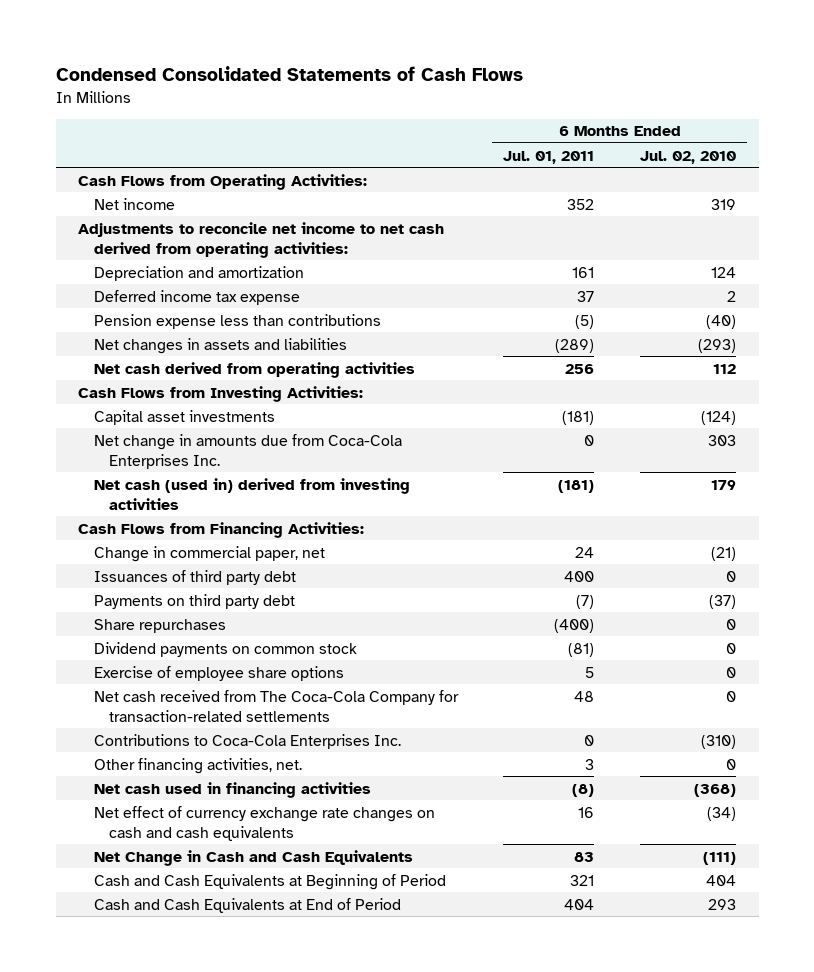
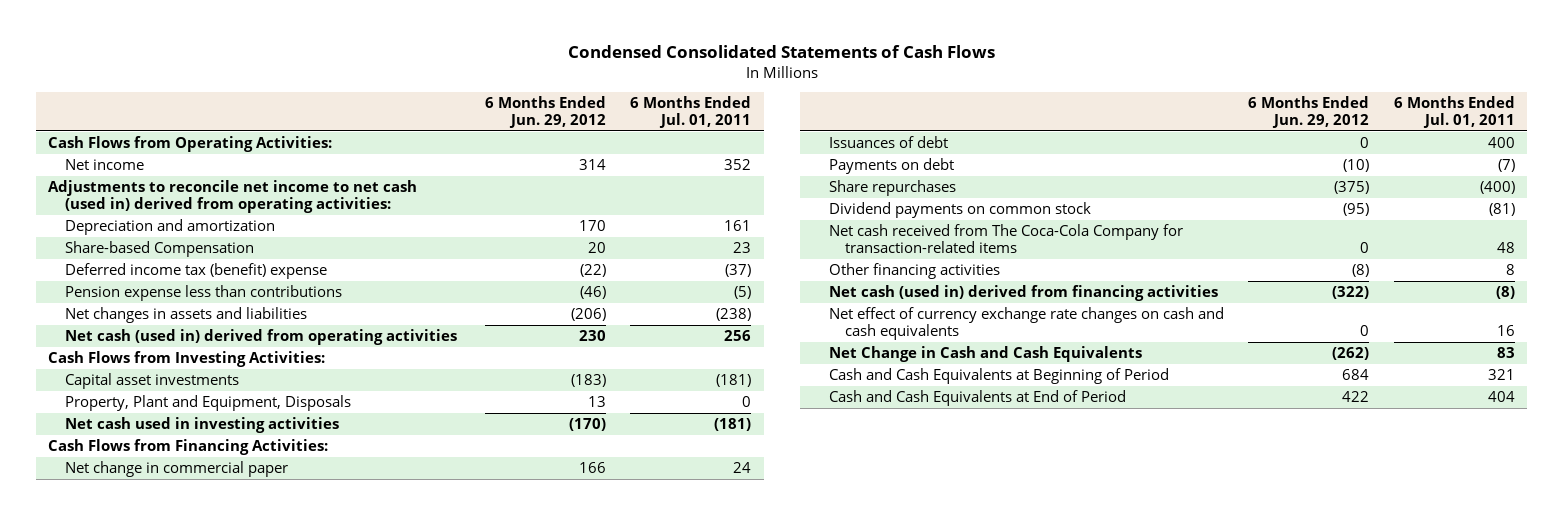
- | 6 Months Ended Jul. 01, 2011 | 6 Months Ended Jul. 02, 2010
+ | 6 Months Ended Jun. 29, 2012 | 6 Months Ended Jul. 01, 2011
- Adjustments to reconcile net income to net cash derived from operating activities:
+ Adjustments to reconcile net income to net cash (used in) derived from operating activities:
- Deferred income tax expense | 37 | 2
+ Share-based Compensation | 20 | 23
+ Deferred income tax (benefit) expense | (22) | (37)
- Net changes in assets and liabilities | (289) | (293)
- Net cash derived from operating activities | 256 | 112
+ Net changes in assets and liabilities | (206) | (238)
+ Net cash (used in) derived from operating activities | 230 | 256
- Net change in amounts due from Coca-Cola Enterprises Inc. | 0 | 303
- Net cash (used in) derived from investing activities | (181) | 179
+ Property, Plant and Equipment, Disposals | 13 | 0
+ Net cash used in investing activities | (170) | (181)
- Change in commercial paper, net | 24 | (21)
- Issuances of third party debt | 400 | 0
- Payments on third party debt | (7) | (37)
+ Net change in commercial paper | 166 | 24
+ Issuances of debt | 0 | 400
+ Payments on debt | (10) | (7)
- Exercise of employee share options | 5 | 0
- Net cash received from The Coca-Cola Company for transaction-related settlements | 48 | 0
- Contributions to Coca-Cola Enterprises Inc. | 0 | (310)
- Other financing activities, net. | 3 | 0
- Net cash used in financing activities | (8) | (368)
+ Net cash received from The Coca-Cola Company for transaction-related items | 0 | 48
+ Other financing activities | (8) | 8
+ Net cash (used in) derived from financing activities | (322) | (8)

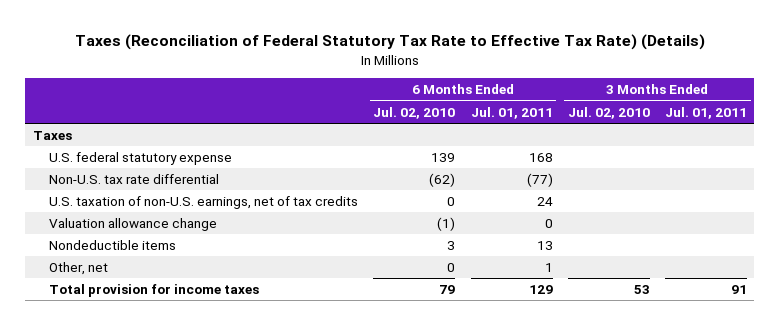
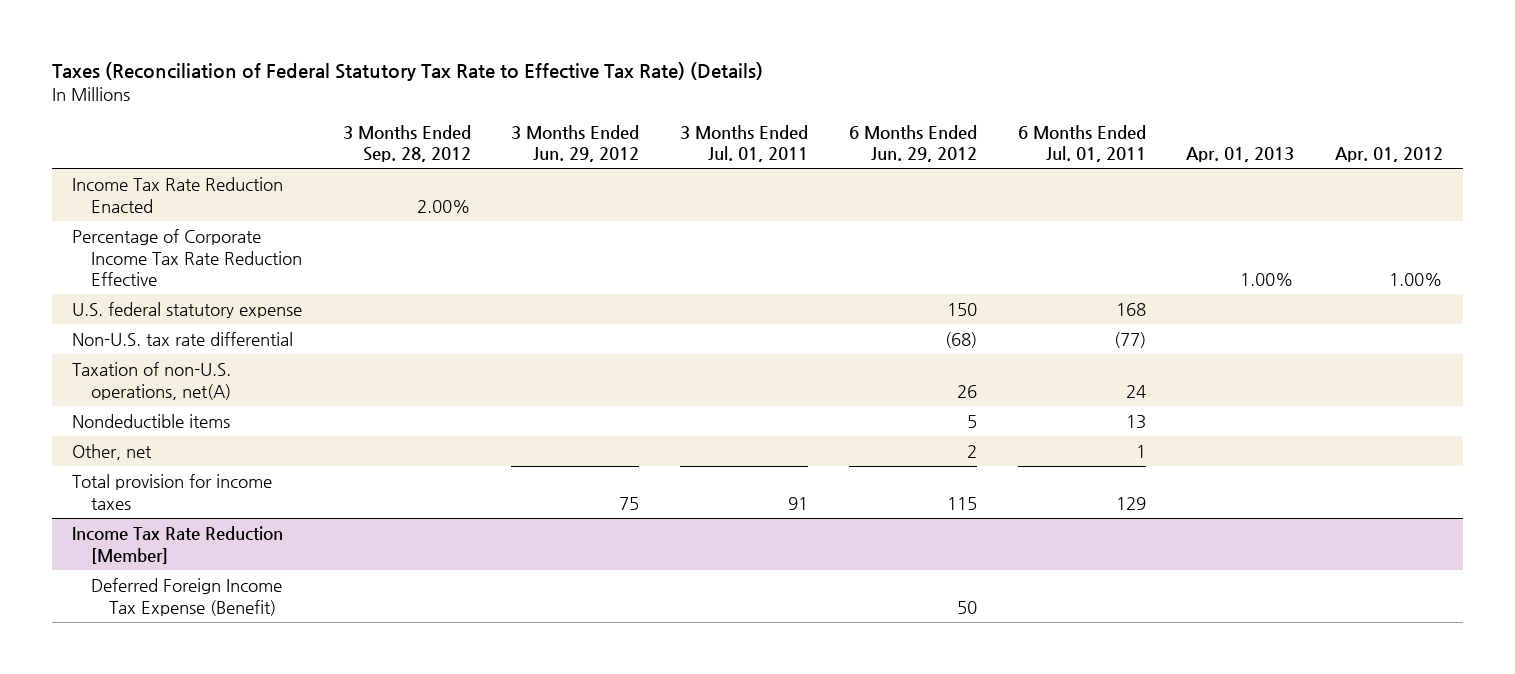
- | 6 Months Ended Jul. 02, 2010 | 6 Months Ended Jul. 01, 2011 | 3 Months Ended Jul. 02, 2010 | 3 Months Ended Jul. 01, 2011
+ | 3 Months Ended Sep. 28, 2012 | 3 Months Ended Jun. 29, 2012 | 3 Months Ended Jul. 01, 2011 | 6 Months Ended Jun. 29, 2012 | 6 Months Ended Jul. 01, 2011 | Apr. 01, 2013 | Apr. 01, 2012
- Taxes
+ Income Tax Rate Reduction Enacted | 2.00% | | | | | |
+ Percentage of Corporate Income Tax Rate Reduction Effective | | | | | | 1.00% | 1.00%
- U.S. taxation of non-U.S. earnings, net of tax credits | 0 | 24 | |
- Valuation allowance change | (1) | 0 | |
+ Taxation of non-U.S. operations, net(A) | | | | 26 | 24 | |
+ Income Tax Rate Reduction [Member]
+ Deferred Foreign Income Tax Expense (Benefit) | | | | 50 | | |

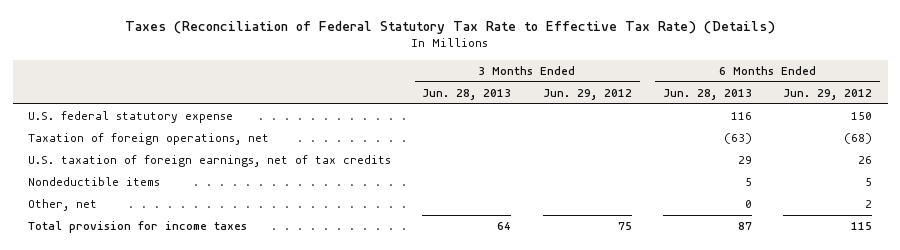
- | 3 Months Ended Sep. 28, 2012 | 3 Months Ended Jun. 29, 2012 | 3 Months Ended Jul. 01, 2011 | 6 Months Ended Jun. 29, 2012 | 6 Months Ended Jul. 01, 2011 | Apr. 01, 2013 | Apr. 01, 2012
+ | 3 Months Ended Jun. 28, 2013 | 3 Months Ended Jun. 29, 2012 | 6 Months Ended Jun. 28, 2013 | 6 Months Ended Jun. 29, 2012
- Income Tax Rate Reduction Enacted | 2.00% | | | | | |
- Percentage of Corporate Income Tax Rate Reduction Effective | | | | | | 1.00% | 1.00%
- Non-U.S. tax rate differential | | | | (68) | (77) | |
- Taxation of non-U.S. operations, net(A) | | | | 26 | 24 | |
+ Taxation of foreign operations, net | | | (63) | (68)
+ U.S. taxation of foreign earnings, net of tax credits | | | 29 | 26
- Income Tax Rate Reduction [Member]
- Deferred Foreign Income Tax Expense (Benefit) | | | | 50 | | |

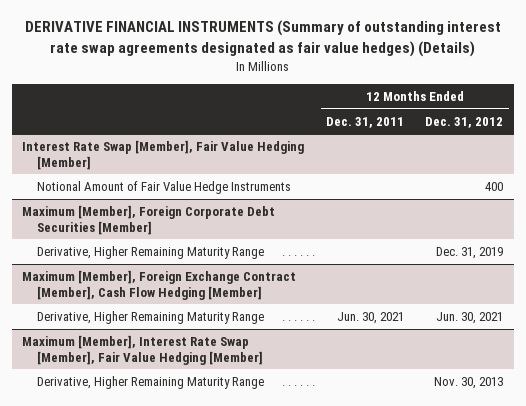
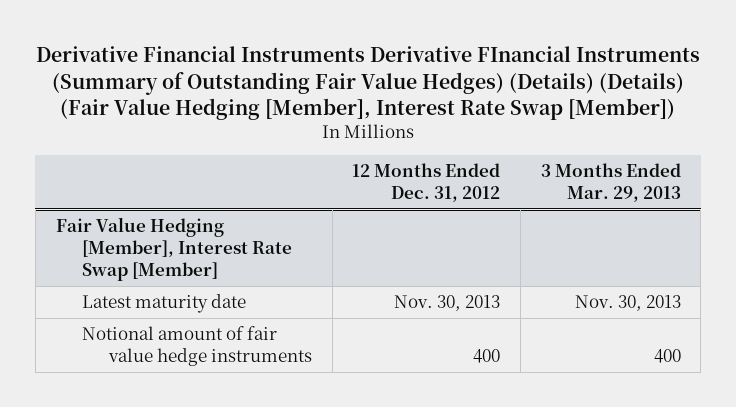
- DERIVATIVE FINANCIAL INSTRUMENTS (Summary of outstanding interest rate swap agreements designated as fair value hedges) (Details)
+ Derivative Financial Instruments Derivative FInancial Instruments (Summary of Outstanding Fair Value Hedges) (Details) (Details) (Fair Value Hedging [Member], Interest Rate Swap [Member])
- | 12 Months Ended Dec. 31, 2011 | 12 Months Ended Dec. 31, 2012
+ | 12 Months Ended Dec. 31, 2012 | 3 Months Ended Mar. 29, 2013
- Interest Rate Swap [Member], Fair Value Hedging [Member]
- Notional Amount of Fair Value Hedge Instruments | | 400
- Maximum [Member], Foreign Corporate Debt Securities [Member]
- Derivative, Higher Remaining Maturity Range | | Dec. 31, 2019
- Maximum [Member], Foreign Exchange Contract [Member], Cash Flow Hedging [Member]
- Derivative, Higher Remaining Maturity Range | Jun. 30, 2021 | Jun. 30, 2021
- Maximum [Member], Interest Rate Swap [Member], Fair Value Hedging [Member]
- Derivative, Higher Remaining Maturity Range | | Nov. 30, 2013
+ Fair Value Hedging [Member], Interest Rate Swap [Member]
+ Latest maturity date | Nov. 30, 2013 | Nov. 30, 2013
+ Notional amount of fair value hedge instruments | 400 | 400

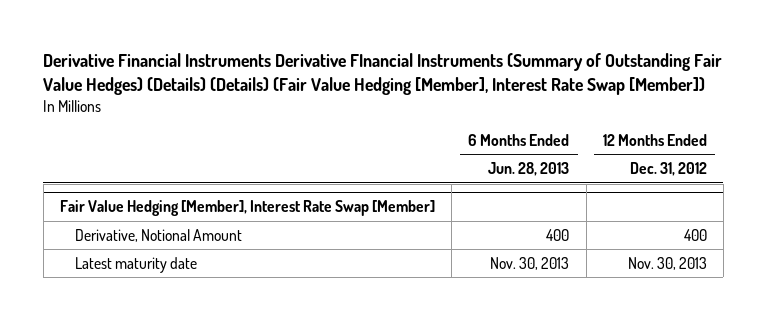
- | 12 Months Ended Dec. 31, 2012 | 3 Months Ended Mar. 29, 2013
+ | 6 Months Ended Jun. 28, 2013 | 12 Months Ended Dec. 31, 2012
@ Fair Value Hedging [Member], Interest Rate Swap [Member]
+ Derivative, Notional Amount | 400 | 400
- Notional amount of fair value hedge instruments | 400 | 400

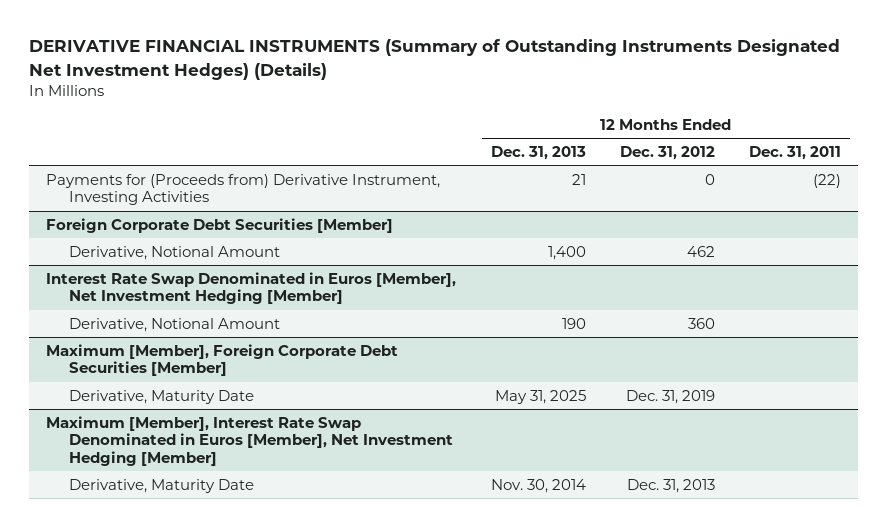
- Derivative Financial Instruments Derivative FInancial Instruments (Summary of Outstanding Fair Value Hedges) (Details) (Details) (Fair Value Hedging [Member], Interest Rate Swap [Member])
+ DERIVATIVE FINANCIAL INSTRUMENTS (Summary of Outstanding Instruments Designated Net Investment Hedges) (Details)
- | 6 Months Ended Jun. 28, 2013 | 12 Months Ended Dec. 31, 2012
+ | 12 Months Ended Dec. 31, 2013 | 12 Months Ended Dec. 31, 2012 | 12 Months Ended Dec. 31, 2011
- Fair Value Hedging [Member], Interest Rate Swap [Member]
- Derivative, Notional Amount | 400 | 400
- Latest maturity date | Nov. 30, 2013 | Nov. 30, 2013
+ Payments for (Proceeds from) Derivative Instrument, Investing Activities | 21 | 0 | (22)
+ Foreign Corporate Debt Securities [Member]
+ Derivative, Notional Amount | 1,400 | 462 |
+ Interest Rate Swap Denominated in Euros [Member], Net Investment Hedging [Member]
+ Derivative, Notional Amount | 190 | 360 |
+ Maximum [Member], Foreign Corporate Debt Securities [Member]
+ Derivative, Maturity Date | May 31, 2025 | Dec. 31, 2019 |
+ Maximum [Member], Interest Rate Swap Denominated in Euros [Member], Net Investment Hedging [Member]
+ Derivative, Maturity Date | Nov. 30, 2014 | Dec. 31, 2013 |

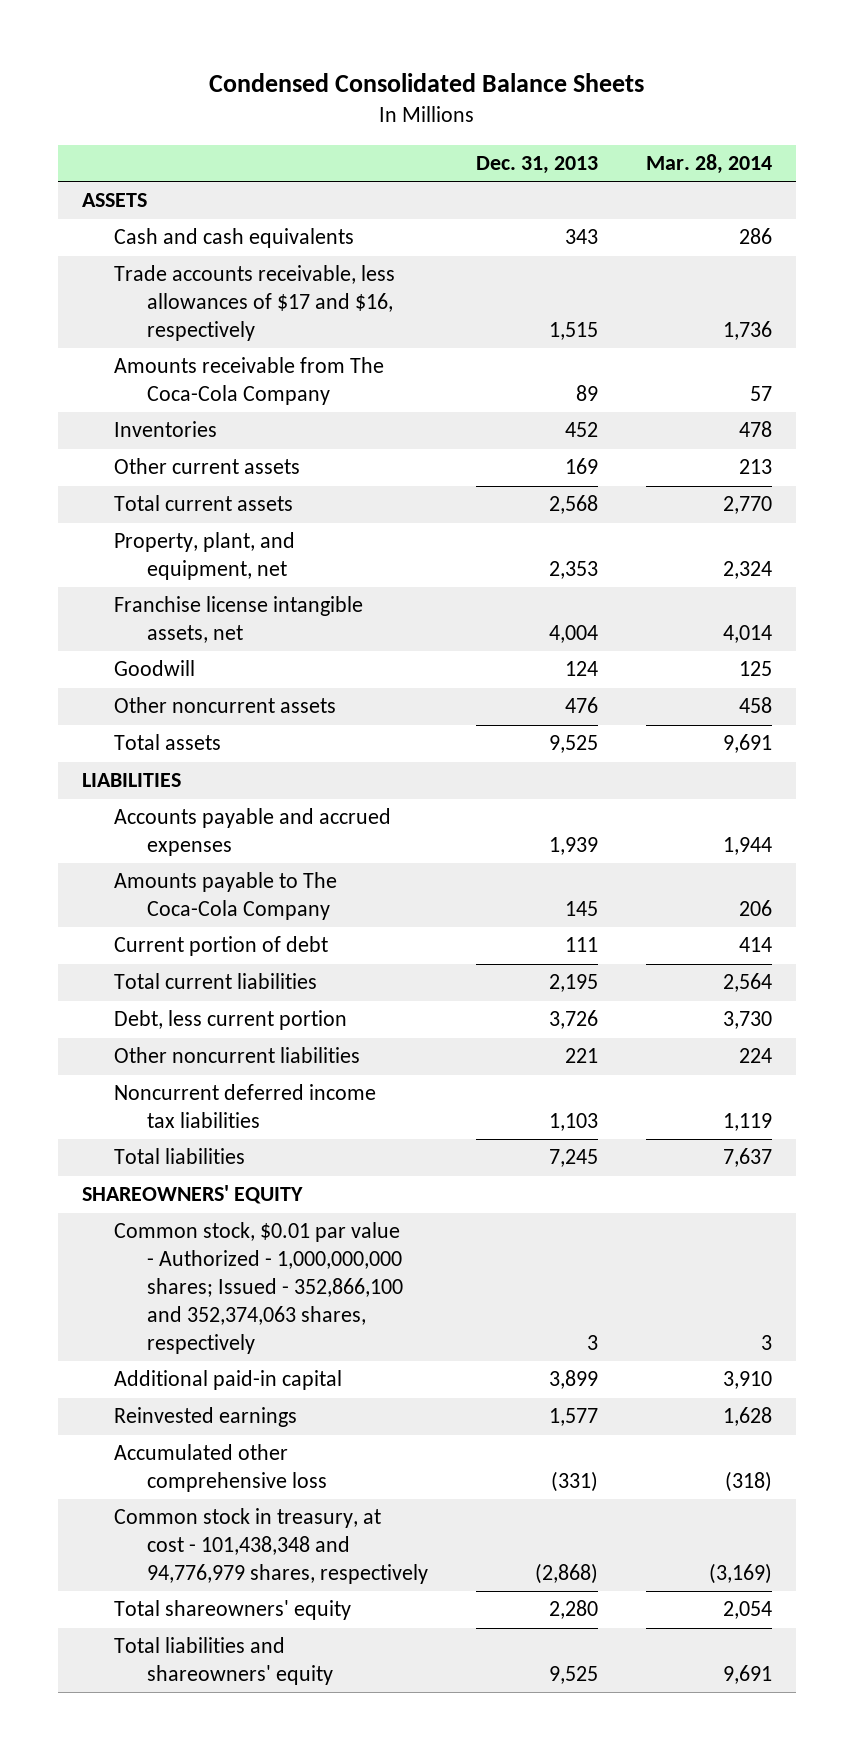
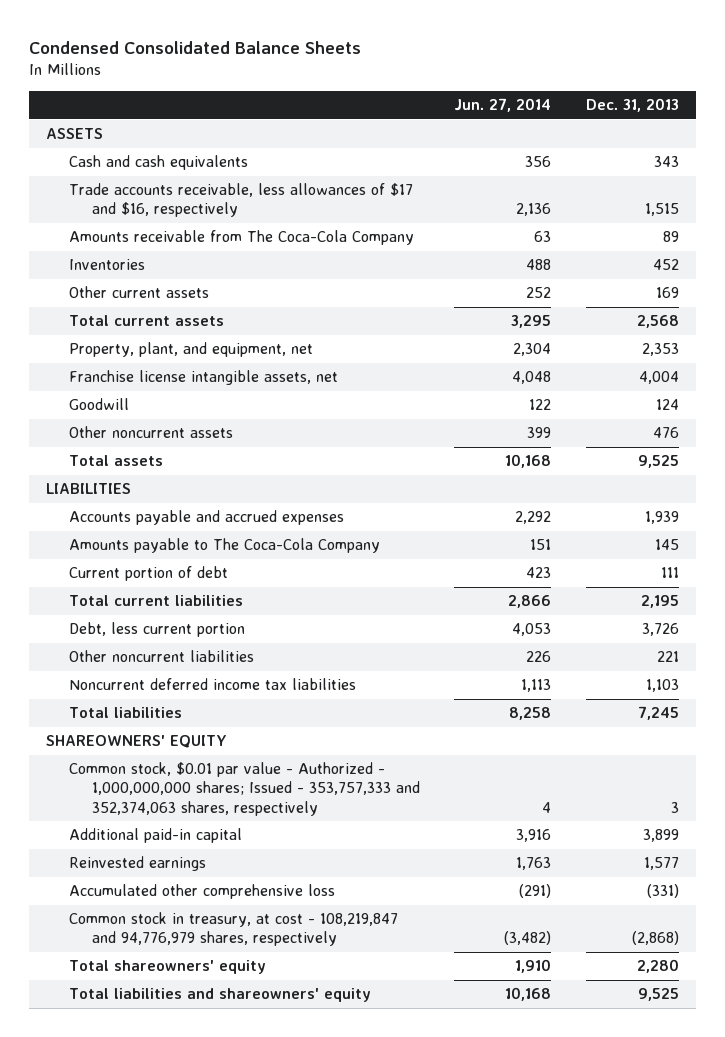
- | Dec. 31, 2013 | Mar. 28, 2014
+ | Jun. 27, 2014 | Dec. 31, 2013
- Common stock, $0.01 par value - Authorized - 1,000,000,000 shares; Issued - 352,866,100 and 352,374,063 shares, respectively | 3 | 3
+ Common stock, $0.01 par value - Authorized - 1,000,000,000 shares; Issued - 353,757,333 and 352,374,063 shares, respectively | 4 | 3
- Common stock in treasury, at cost - 101,438,348 and 94,776,979 shares, respectively | (2,868) | (3,169)
+ Common stock in treasury, at cost - 108,219,847 and 94,776,979 shares, respectively | (3,482) | (2,868)

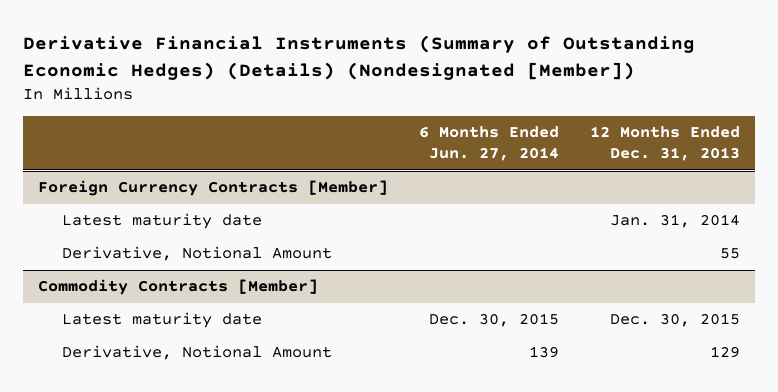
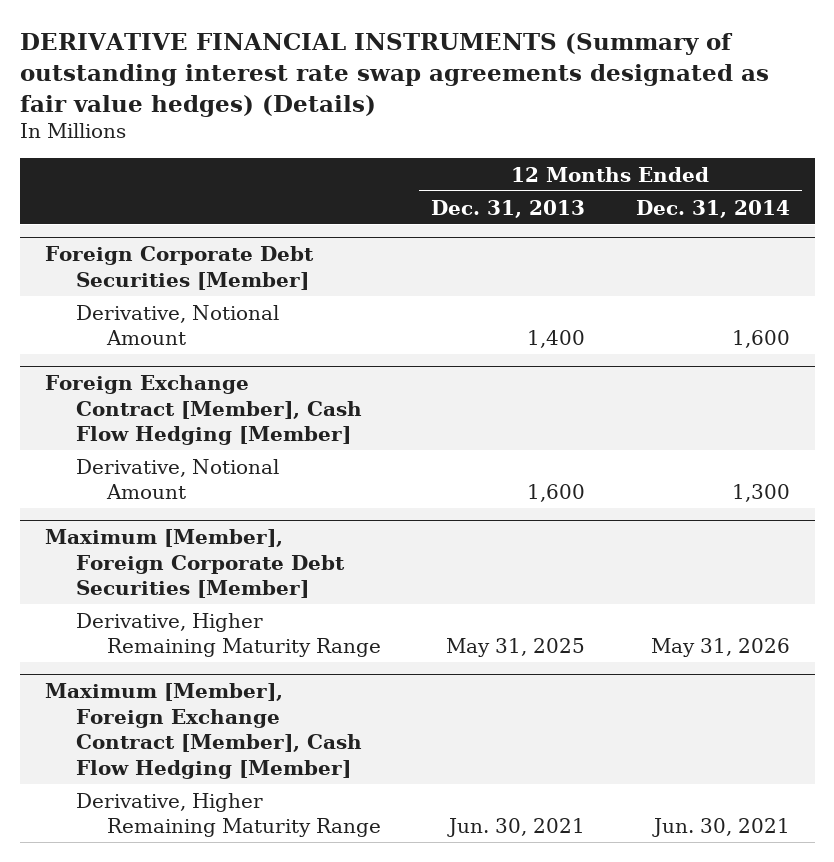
- Derivative Financial Instruments (Summary of Outstanding Economic Hedges) (Details) (Nondesignated [Member])
+ DERIVATIVE FINANCIAL INSTRUMENTS (Summary of outstanding interest rate swap agreements designated as fair value hedges) (Details)
- | 6 Months Ended Jun. 27, 2014 | 12 Months Ended Dec. 31, 2013
+ | 12 Months Ended Dec. 31, 2013 | 12 Months Ended Dec. 31, 2014
- Foreign Currency Contracts [Member]
- Latest maturity date | | Jan. 31, 2014
- Derivative, Notional Amount | | 55
- Commodity Contracts [Member]
- Latest maturity date | Dec. 30, 2015 | Dec. 30, 2015
- Derivative, Notional Amount | 139 | 129
+ Foreign Corporate Debt Securities [Member]
+ Derivative, Notional Amount | 1,400 | 1,600
+ Foreign Exchange Contract [Member], Cash Flow Hedging [Member]
+ Derivative, Notional Amount | 1,600 | 1,300
+ Maximum [Member], Foreign Corporate Debt Securities [Member]
+ Derivative, Higher Remaining Maturity Range | May 31, 2025 | May 31, 2026
+ Maximum [Member], Foreign Exchange Contract [Member], Cash Flow Hedging [Member]
+ Derivative, Higher Remaining Maturity Range | Jun. 30, 2021 | Jun. 30, 2021

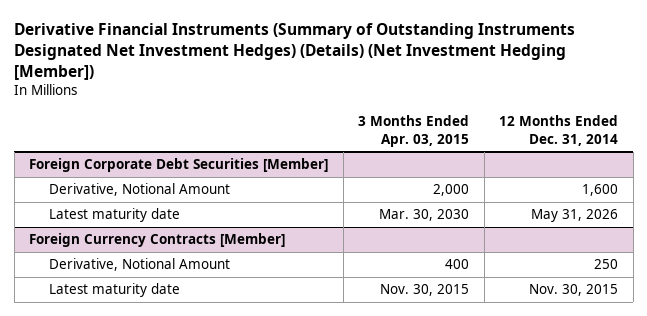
- DERIVATIVE FINANCIAL INSTRUMENTS (Summary of outstanding interest rate swap agreements designated as fair value hedges) (Details)
+ Derivative Financial Instruments (Summary of Outstanding Instruments Designated Net Investment Hedges) (Details) (Net Investment Hedging [Member])
- | 12 Months Ended Dec. 31, 2013 | 12 Months Ended Dec. 31, 2014
+ | 3 Months Ended Apr. 03, 2015 | 12 Months Ended Dec. 31, 2014
- Foreign Exchange Contract [Member], Cash Flow Hedging [Member]
- Derivative, Notional Amount | 1,600 | 1,300
- Maximum [Member], Foreign Corporate Debt Securities [Member]
- Derivative, Higher Remaining Maturity Range | May 31, 2025 | May 31, 2026
- Maximum [Member], Foreign Exchange Contract [Member], Cash Flow Hedging [Member]
- Derivative, Higher Remaining Maturity Range | Jun. 30, 2021 | Jun. 30, 2021
@ Foreign Corporate Debt Securities [Member]
+ Latest maturity date | Mar. 30, 2030 | May 31, 2026
+ Foreign Currency Contracts [Member]
+ Derivative, Notional Amount | 400 | 250
+ Latest maturity date | Nov. 30, 2015 | Nov. 30, 2015

